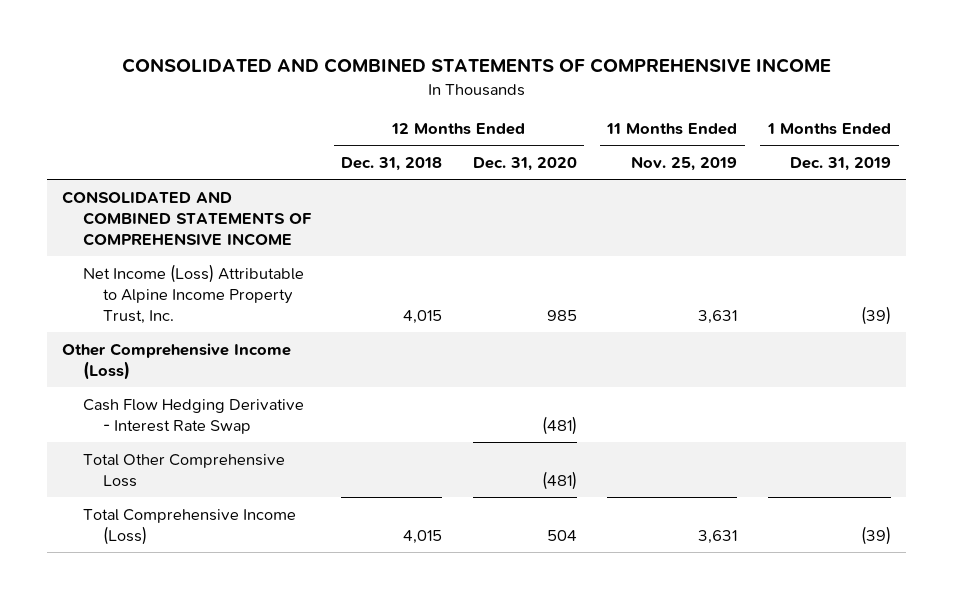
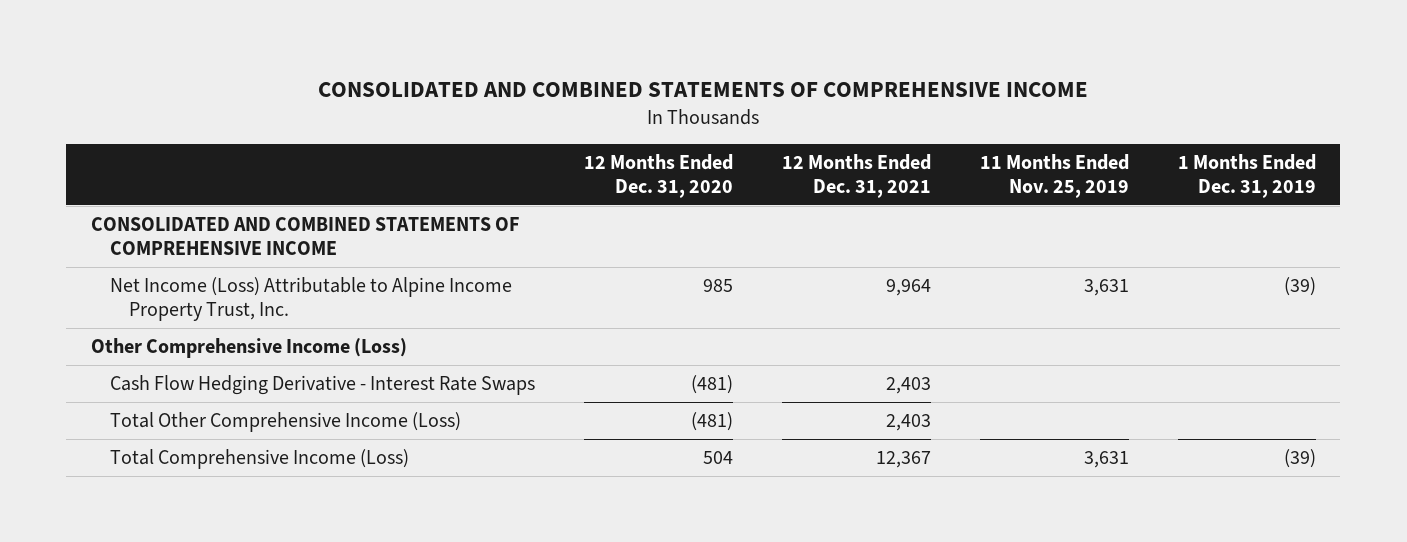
- | 12 Months Ended Dec. 31, 2018 | 12 Months Ended Dec. 31, 2020 | 11 Months Ended Nov. 25, 2019 | 1 Months Ended Dec. 31, 2019
+ | 12 Months Ended Dec. 31, 2020 | 12 Months Ended Dec. 31, 2021 | 11 Months Ended Nov. 25, 2019 | 1 Months Ended Dec. 31, 2019
- Cash Flow Hedging Derivative - Interest Rate Swap | | (481) | |
- Total Other Comprehensive Loss | | (481) | |
+ Cash Flow Hedging Derivative - Interest Rate Swaps | (481) | 2,403 | |
+ Total Other Comprehensive Income (Loss) | (481) | 2,403 | |

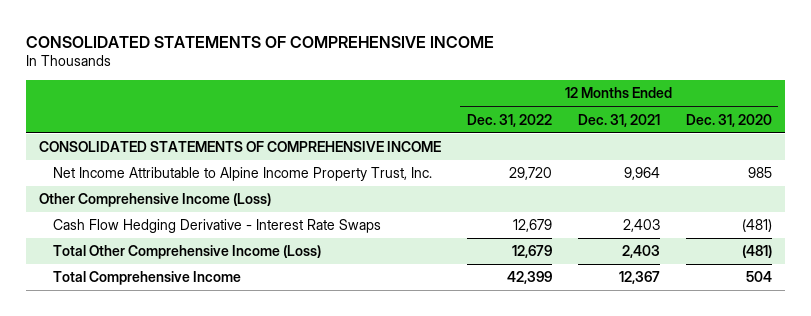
- CONSOLIDATED AND COMBINED STATEMENTS OF COMPREHENSIVE INCOME
+ CONSOLIDATED STATEMENTS OF COMPREHENSIVE INCOME
- | 12 Months Ended Dec. 31, 2020 | 12 Months Ended Dec. 31, 2021 | 11 Months Ended Nov. 25, 2019 | 1 Months Ended Dec. 31, 2019
+ | 12 Months Ended Dec. 31, 2022 | 12 Months Ended Dec. 31, 2021 | 12 Months Ended Dec. 31, 2020
- CONSOLIDATED AND COMBINED STATEMENTS OF COMPREHENSIVE INCOME
- Net Income (Loss) Attributable to Alpine Income Property Trust, Inc. | 985 | 9,964 | 3,631 | (39)
+ CONSOLIDATED STATEMENTS OF COMPREHENSIVE INCOME
+ Net Income Attributable to Alpine Income Property Trust, Inc. | 29,720 | 9,964 | 985
- Total Comprehensive Income (Loss) | 504 | 12,367 | 3,631 | (39)
+ Total Comprehensive Income | 42,399 | 12,367 | 504

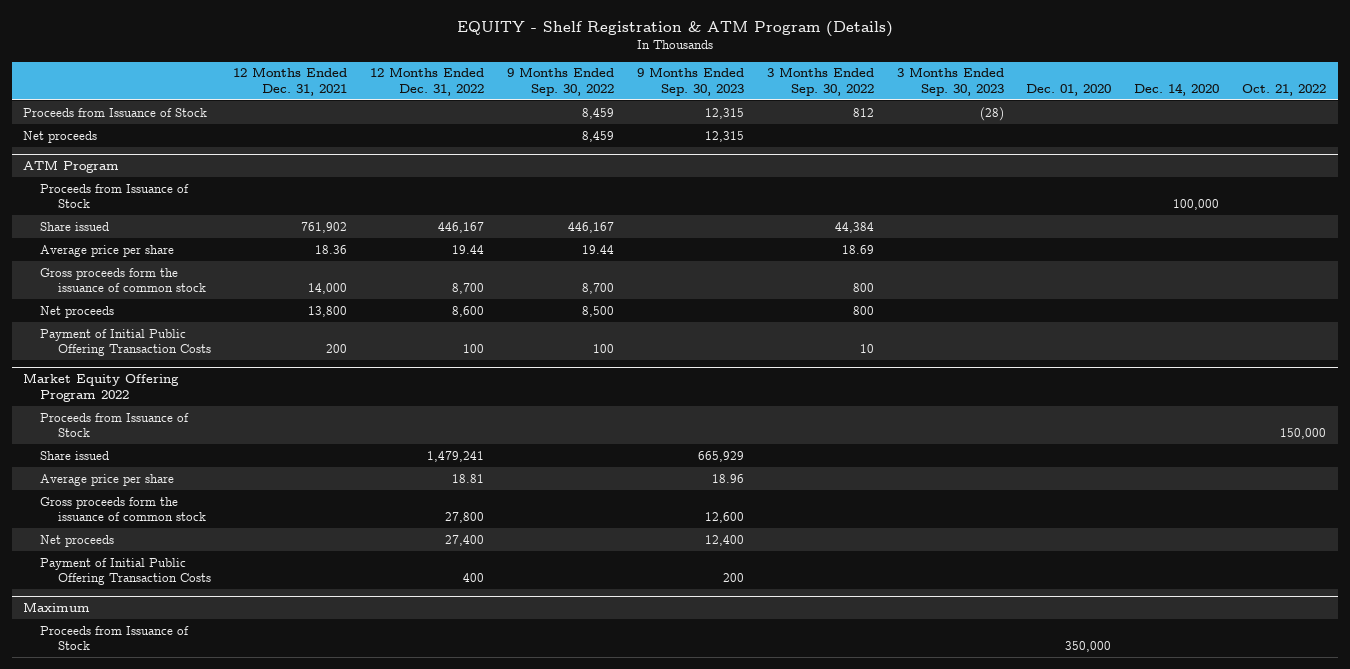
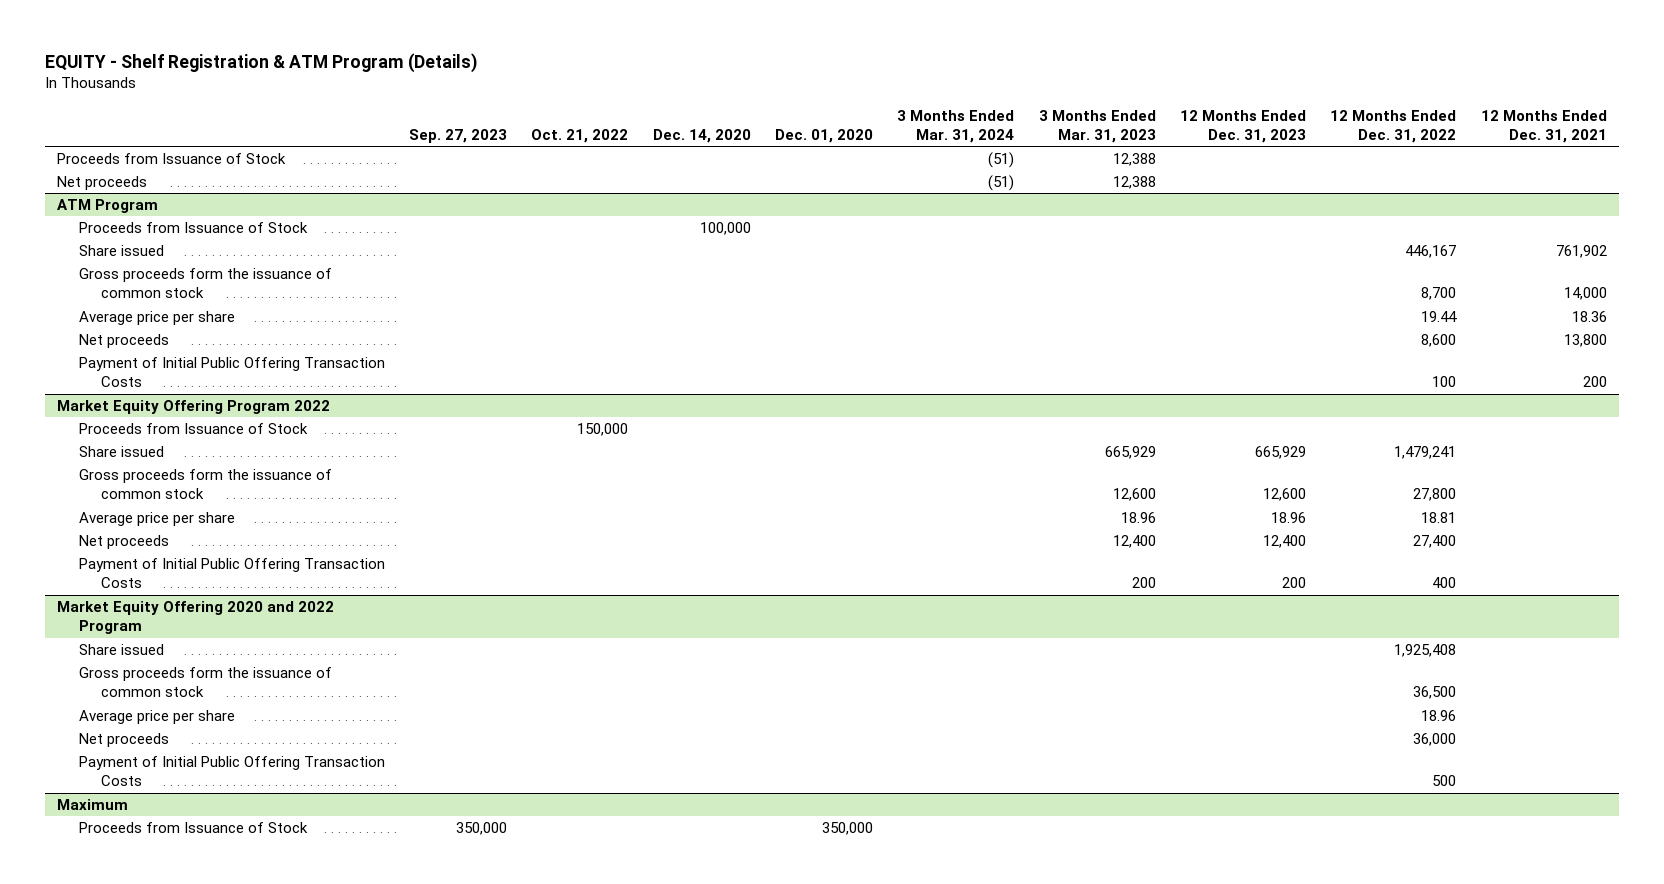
- | 12 Months Ended Dec. 31, 2021 | 12 Months Ended Dec. 31, 2022 | 9 Months Ended Sep. 30, 2022 | 9 Months Ended Sep. 30, 2023 | 3 Months Ended Sep. 30, 2022 | 3 Months Ended Sep. 30, 2023 | Dec. 01, 2020 | Dec. 14, 2020 | Oct. 21, 2022
+ | Sep. 27, 2023 | Oct. 21, 2022 | Dec. 14, 2020 | Dec. 01, 2020 | 3 Months Ended Mar. 31, 2024 | 3 Months Ended Mar. 31, 2023 | 12 Months Ended Dec. 31, 2023 | 12 Months Ended Dec. 31, 2022 | 12 Months Ended Dec. 31, 2021
@ ATM Program
moved down: Average price per share | | | | | | | | 19.44 | 18.36
@ Market Equity Offering Program 2022
moved down: Average price per share | | | | | | 18.96 | 18.96 | 18.81 |
+ Market Equity Offering 2020 and 2022 Program
+ Share issued | | | | | | | | 1,925,408 |
+ Gross proceeds form the issuance of common stock | | | | | | | | 36,500 |
+ Average price per share | | | | | | | | 18.96 |
+ Net proceeds | | | | | | | | 36,000 |
+ Payment of Initial Public Offering Transaction Costs | | | | | | | | 500 |

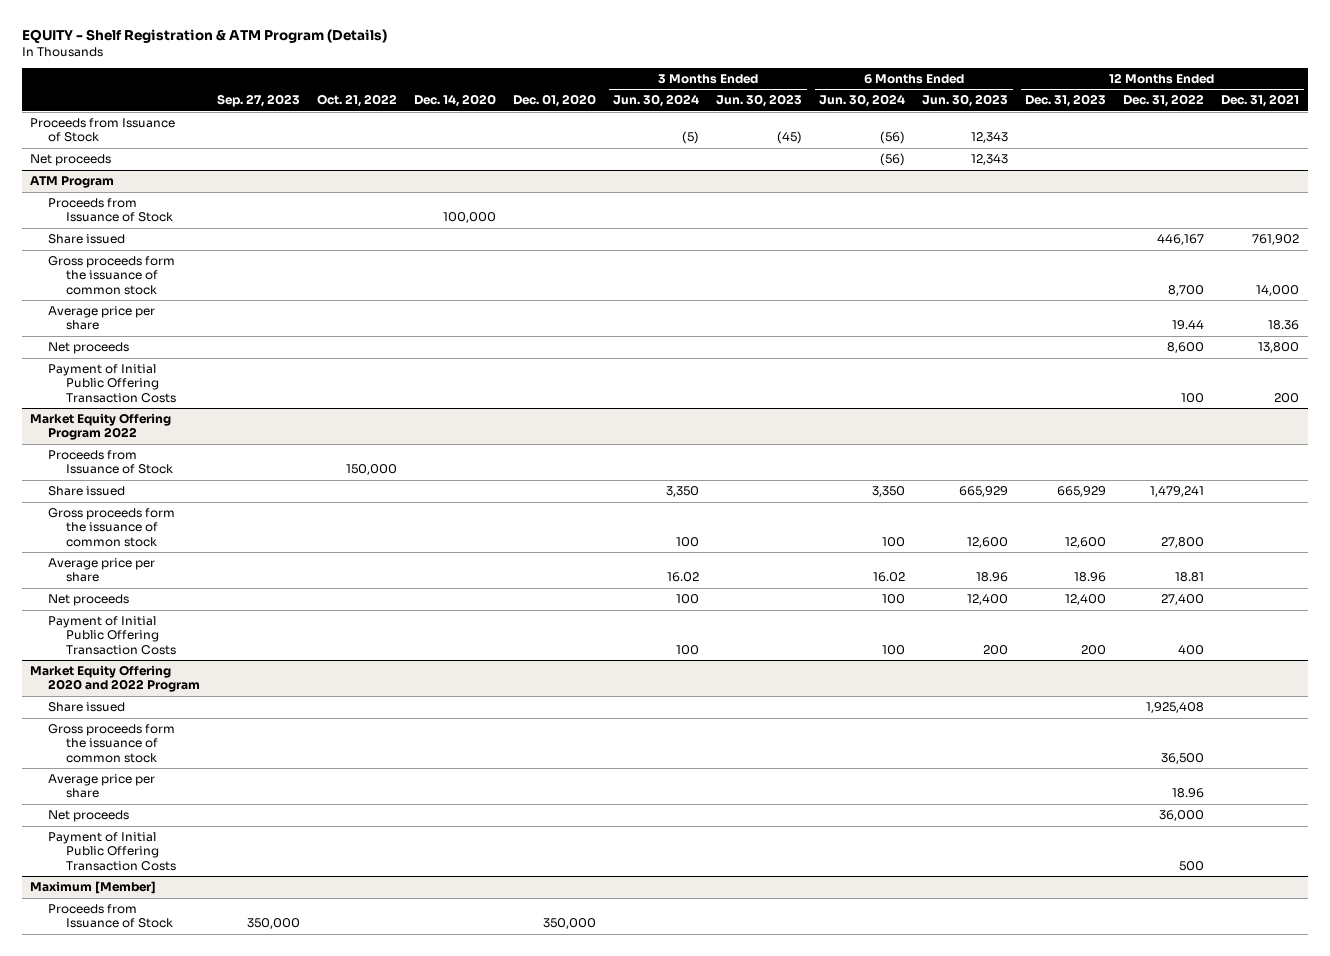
- | Sep. 27, 2023 | Oct. 21, 2022 | Dec. 14, 2020 | Dec. 01, 2020 | 3 Months Ended Mar. 31, 2024 | 3 Months Ended Mar. 31, 2023 | 12 Months Ended Dec. 31, 2023 | 12 Months Ended Dec. 31, 2022 | 12 Months Ended Dec. 31, 2021
+ | Sep. 27, 2023 | Oct. 21, 2022 | Dec. 14, 2020 | Dec. 01, 2020 | 3 Months Ended Jun. 30, 2024 | 3 Months Ended Jun. 30, 2023 | 6 Months Ended Jun. 30, 2024 | 6 Months Ended Jun. 30, 2023 | 12 Months Ended Dec. 31, 2023 | 12 Months Ended Dec. 31, 2022 | 12 Months Ended Dec. 31, 2021
- Maximum
+ Maximum [Member]

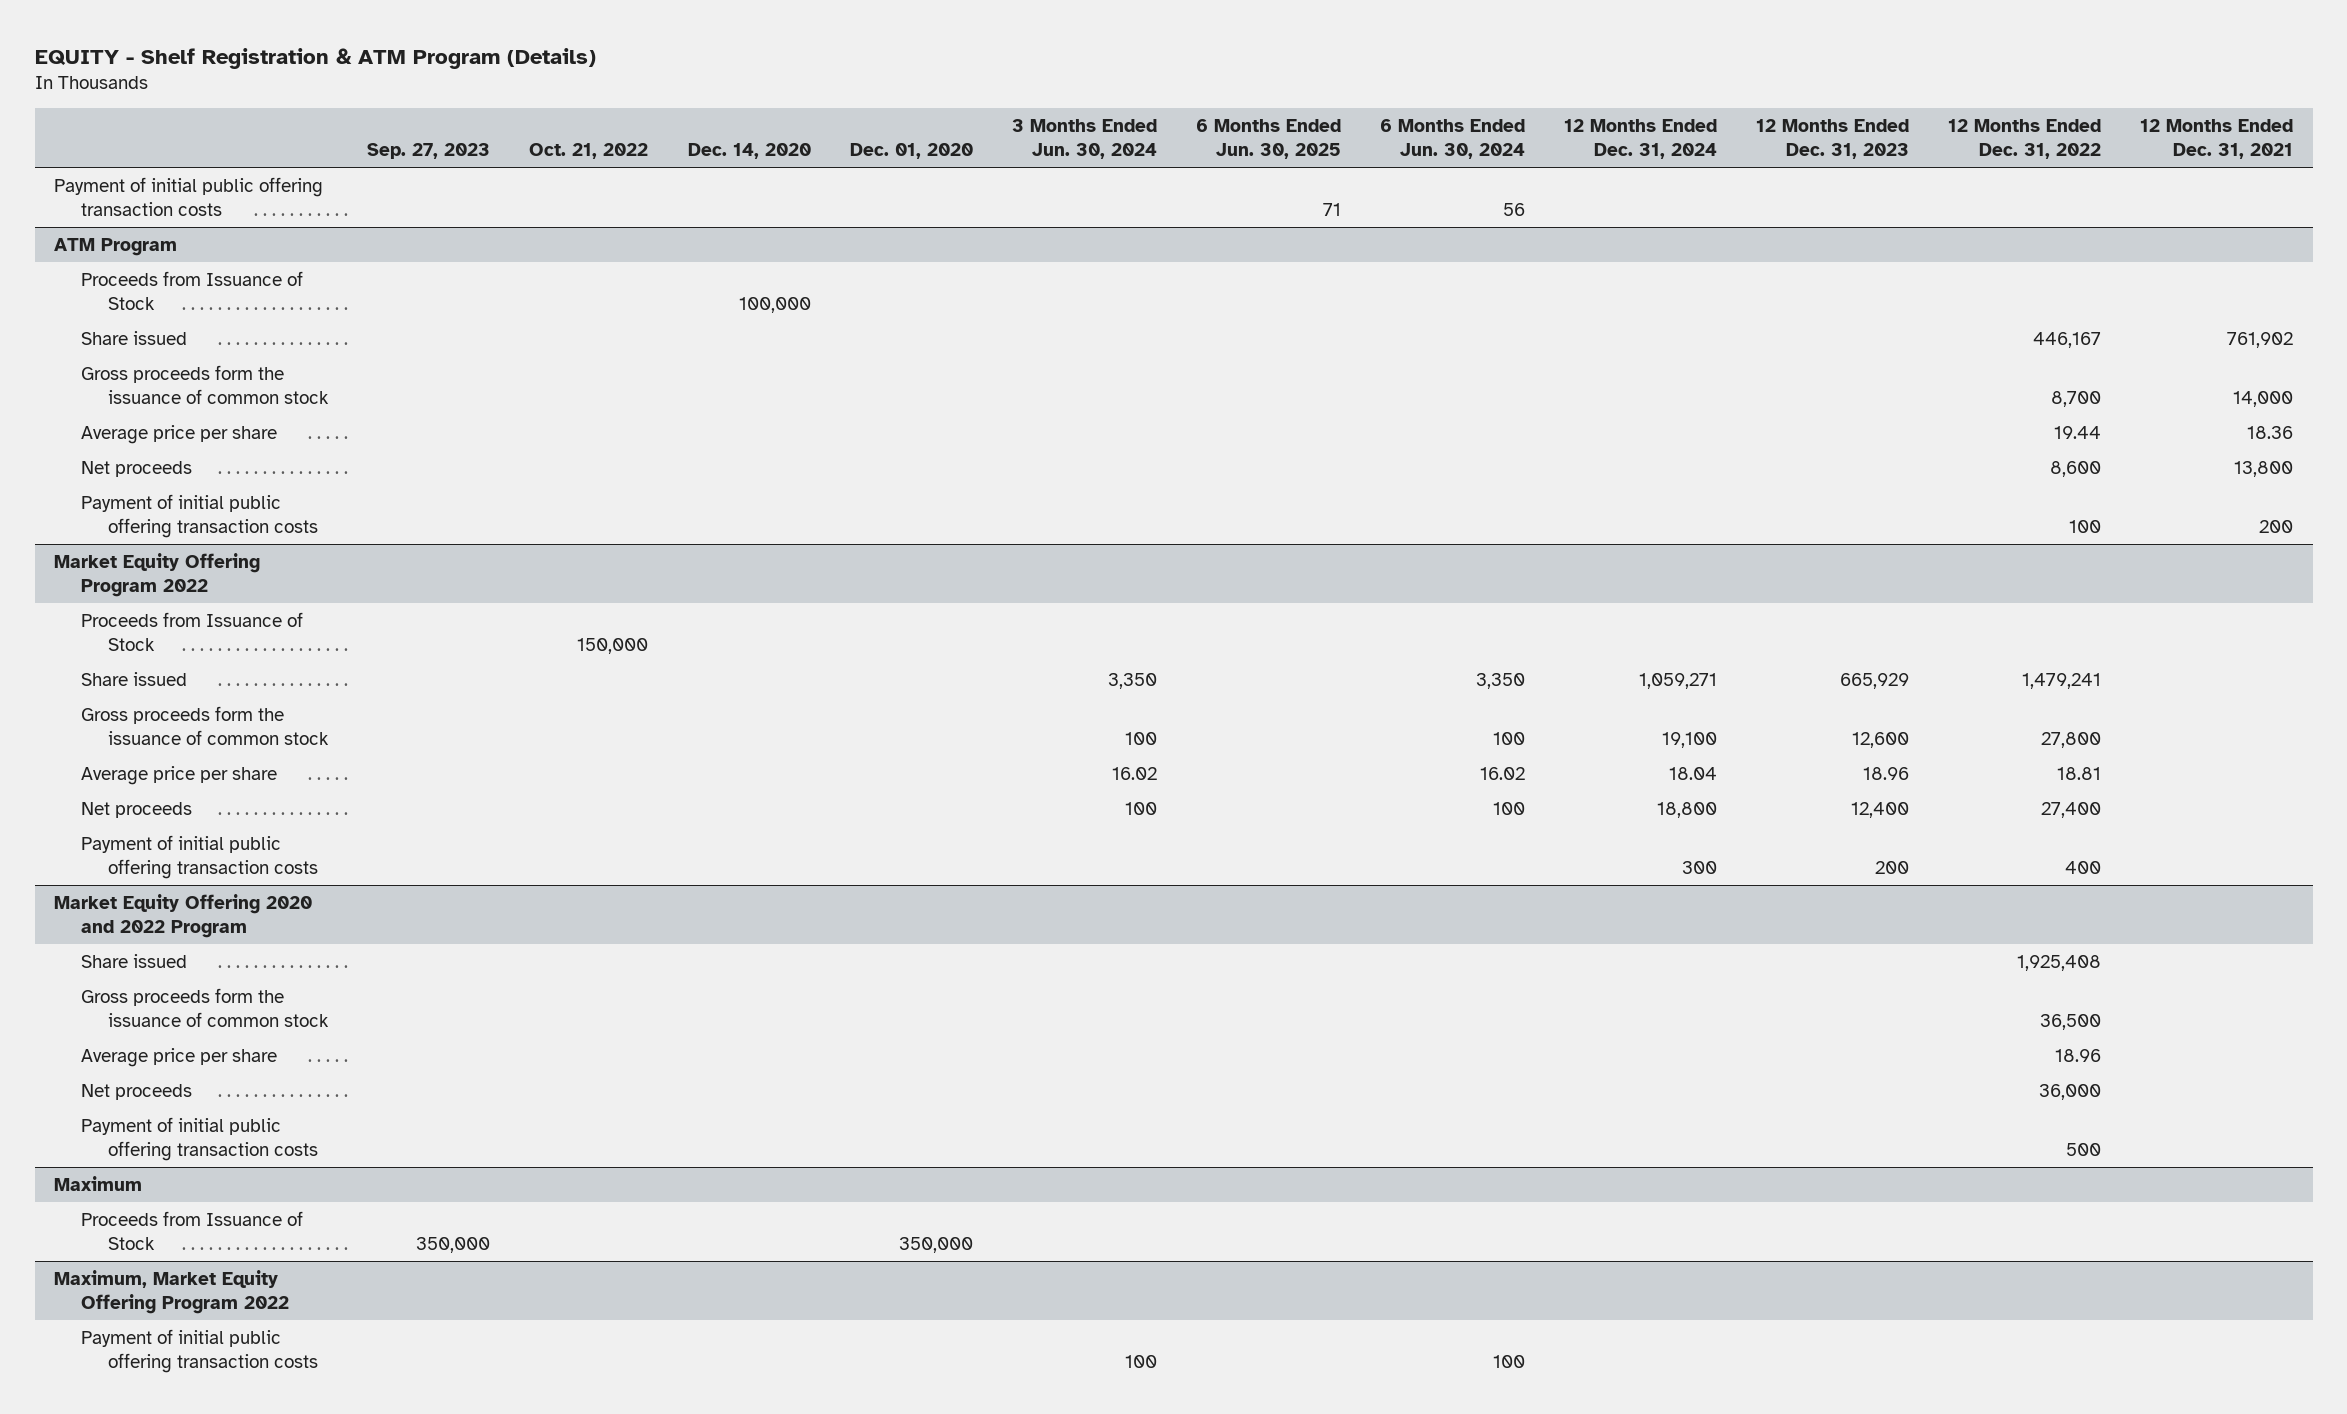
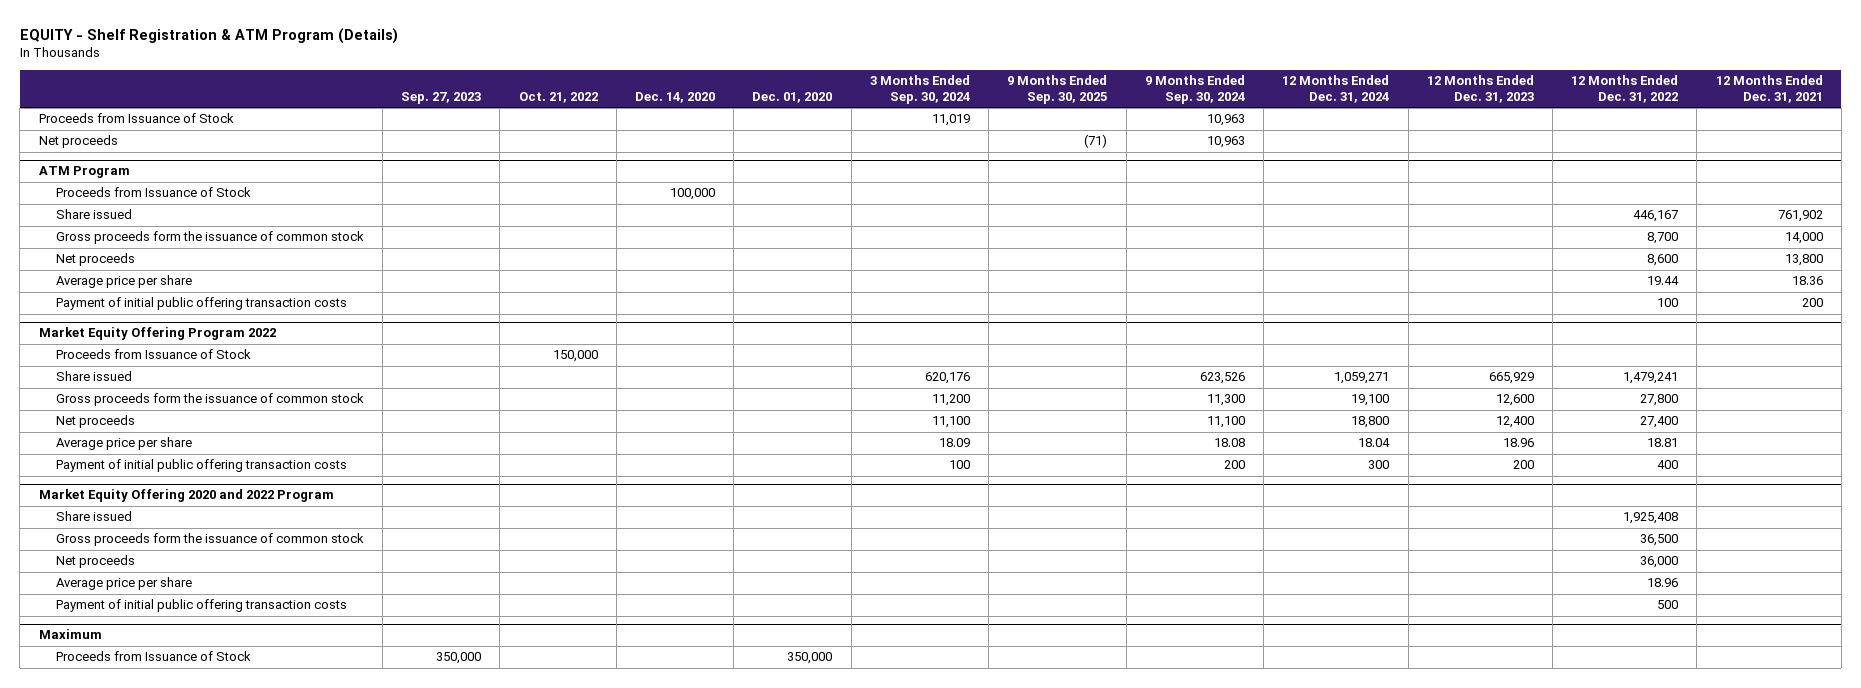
- | Sep. 27, 2023 | Oct. 21, 2022 | Dec. 14, 2020 | Dec. 01, 2020 | 3 Months Ended Jun. 30, 2024 | 6 Months Ended Jun. 30, 2025 | 6 Months Ended Jun. 30, 2024 | 12 Months Ended Dec. 31, 2024 | 12 Months Ended Dec. 31, 2023 | 12 Months Ended Dec. 31, 2022 | 12 Months Ended Dec. 31, 2021
+ | Sep. 27, 2023 | Oct. 21, 2022 | Dec. 14, 2020 | Dec. 01, 2020 | 3 Months Ended Sep. 30, 2024 | 9 Months Ended Sep. 30, 2025 | 9 Months Ended Sep. 30, 2024 | 12 Months Ended Dec. 31, 2024 | 12 Months Ended Dec. 31, 2023 | 12 Months Ended Dec. 31, 2022 | 12 Months Ended Dec. 31, 2021
- Payment of initial public offering transaction costs | | | | | | 71 | 56 | | | |
+ Proceeds from Issuance of Stock | | | | | 11,019 | | 10,963 | | | |
+ Net proceeds | | | | | | (71) | 10,963 | | | |
@ ATM Program
moved down: Average price per share | | | | | | | | | | 19.44 | 18.36
@ Market Equity Offering Program 2022
moved down: Average price per share | | | | | 18.09 | | 18.08 | 18.04 | 18.96 | 18.81 |
@ Market Equity Offering 2020 and 2022 Program
moved down: Average price per share | | | | | | | | | | 18.96 |
- Maximum, Market Equity Offering Program 2022
- Payment of initial public offering transaction costs | | | | | 100 | | 100 | | | |

